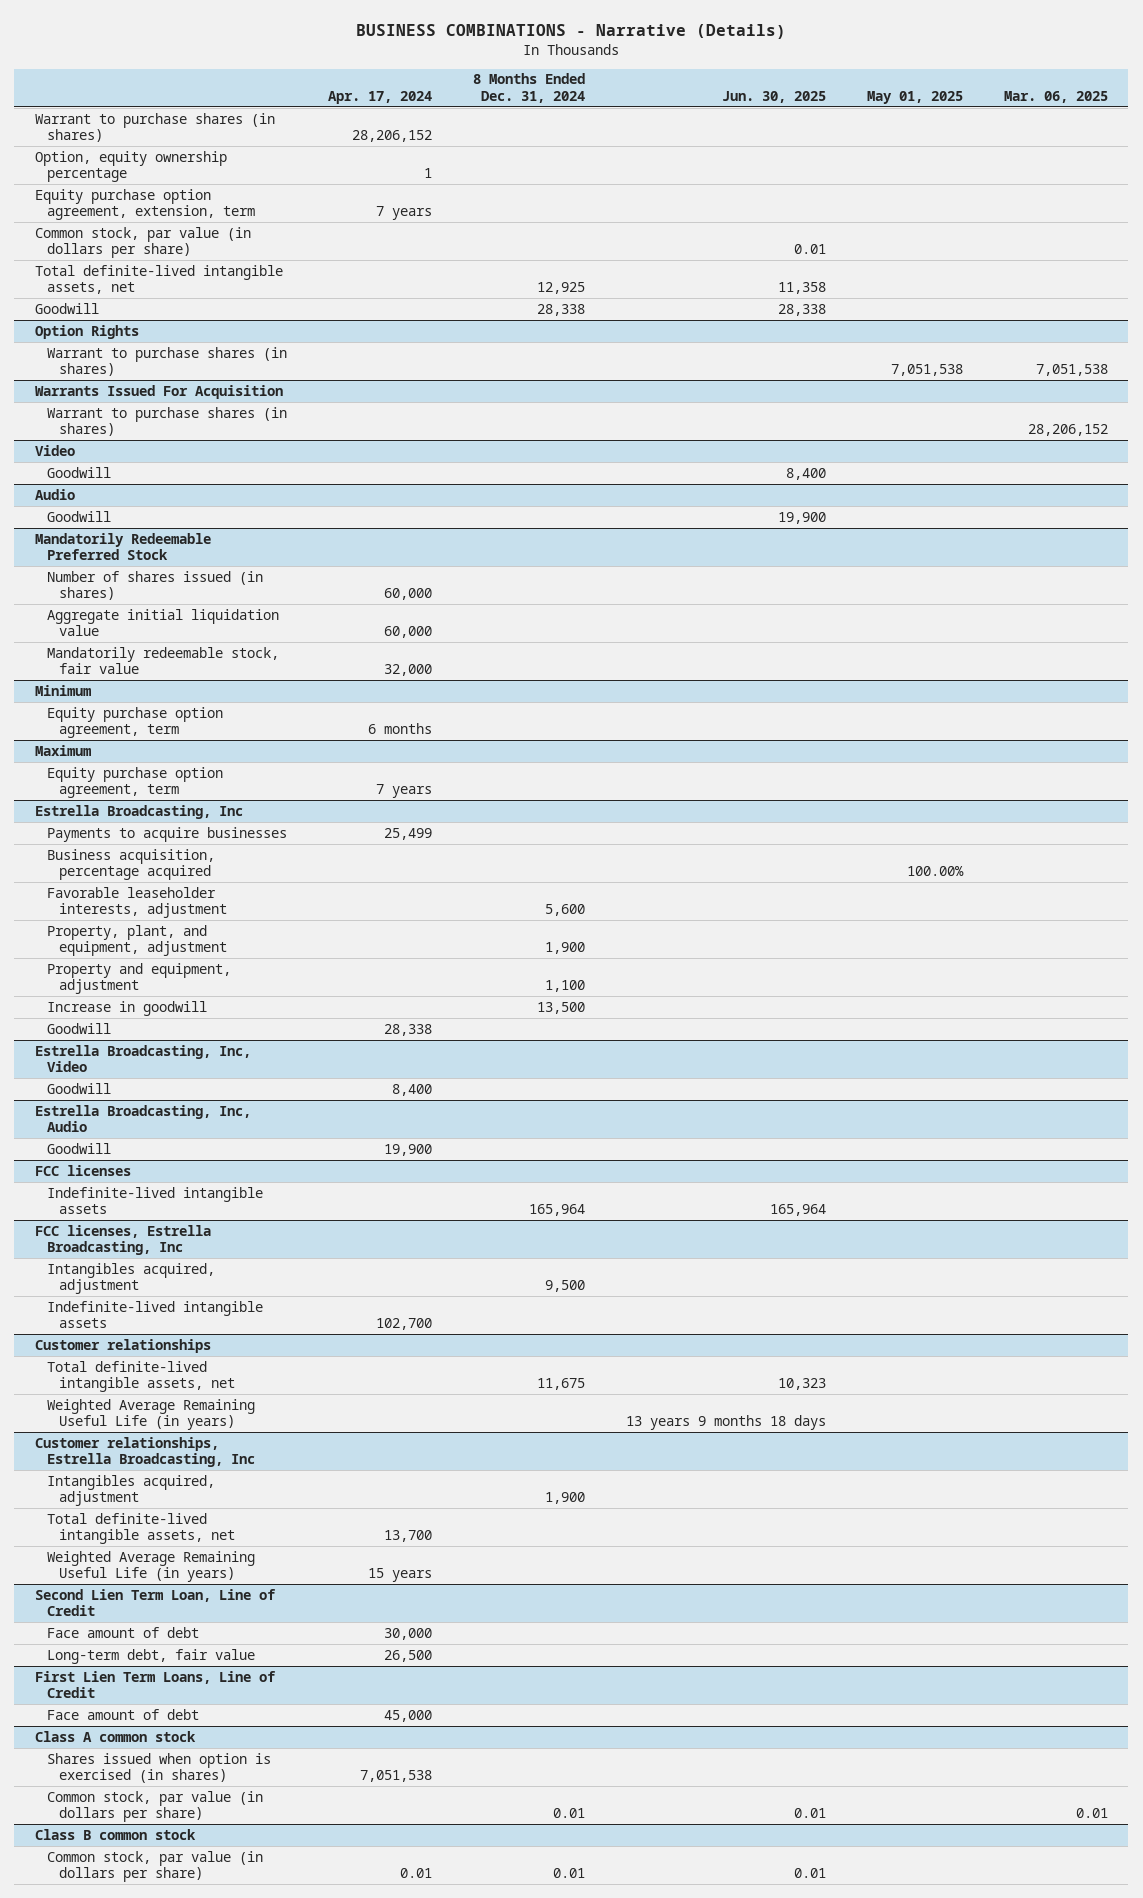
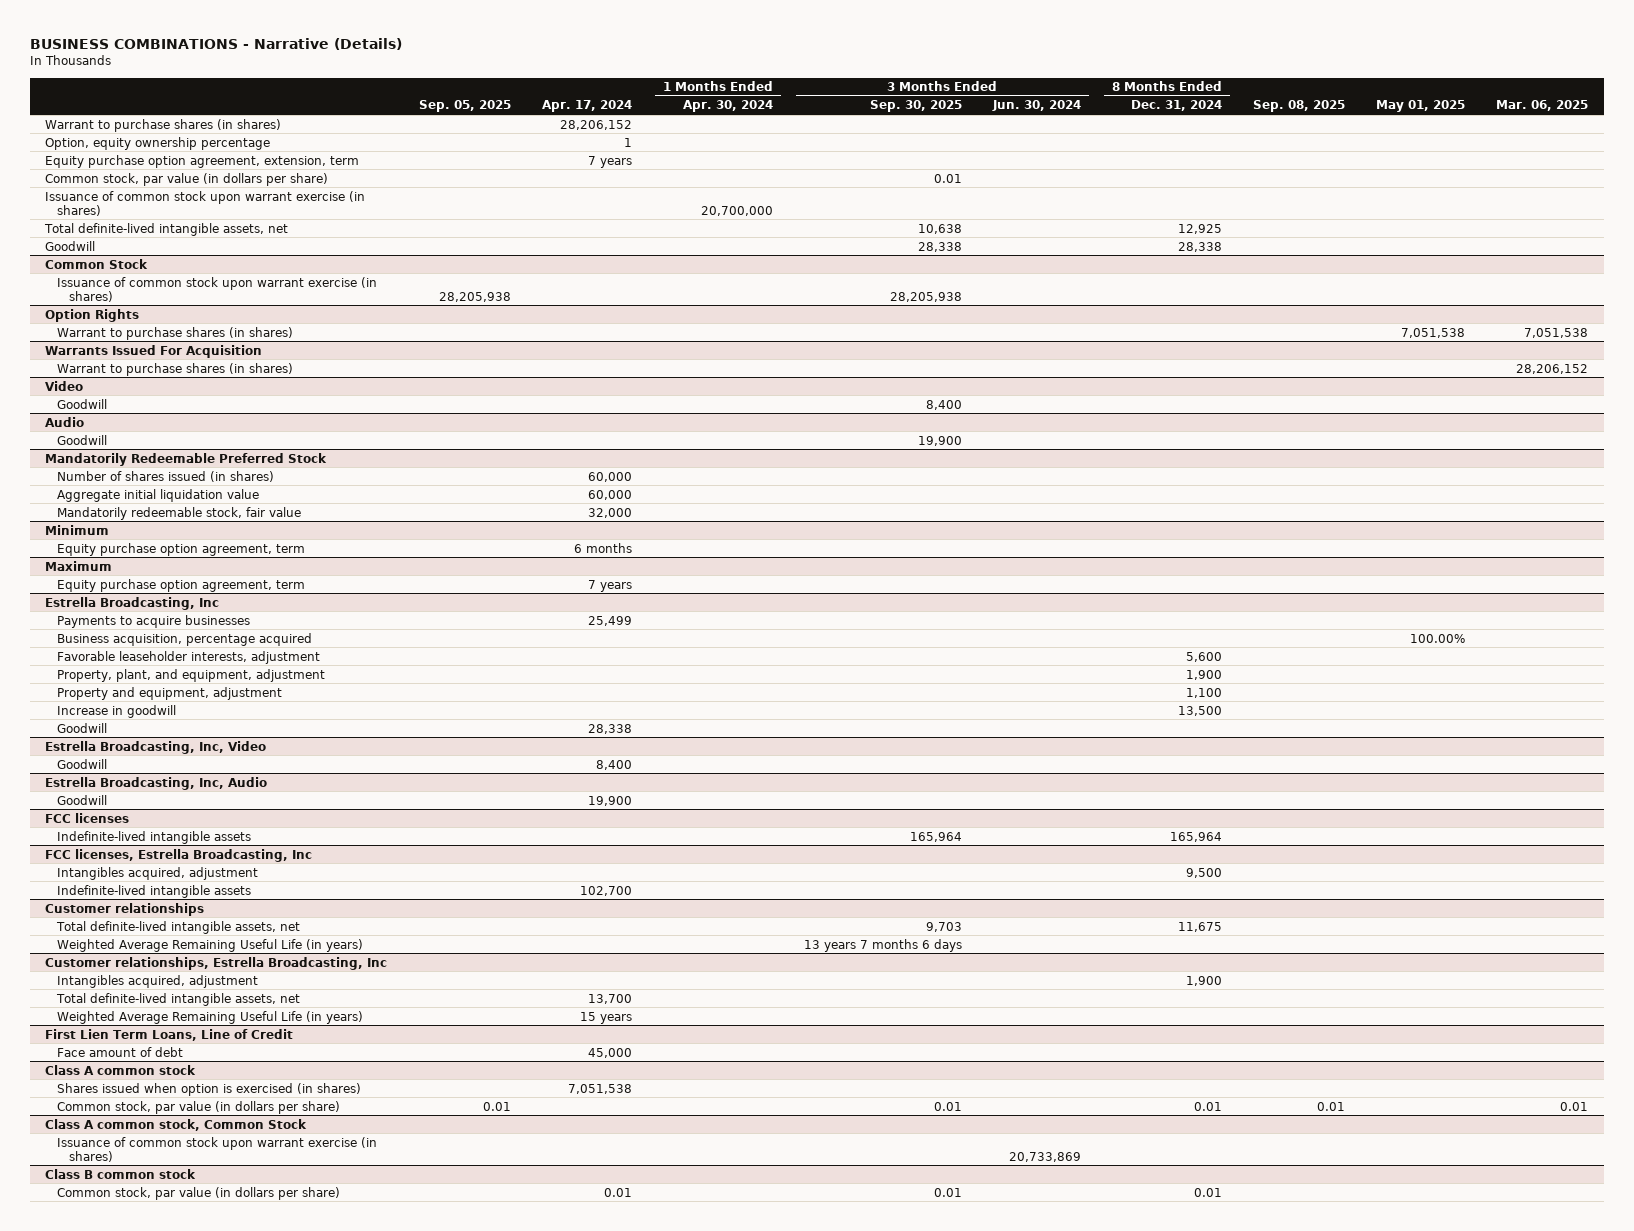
- | Apr. 17, 2024 | 8 Months Ended Dec. 31, 2024 | Jun. 30, 2025 | May 01, 2025 | Mar. 06, 2025
+ | Sep. 05, 2025 | Apr. 17, 2024 | 1 Months Ended Apr. 30, 2024 | 3 Months Ended Sep. 30, 2025 | 3 Months Ended Jun. 30, 2024 | 8 Months Ended Dec. 31, 2024 | Sep. 08, 2025 | May 01, 2025 | Mar. 06, 2025
+ Issuance of common stock upon warrant exercise (in shares) | | | 20,700,000 | | | | | |
+ Common Stock
+ Issuance of common stock upon warrant exercise (in shares) | 28,205,938 | | | 28,205,938 | | | | |
- Second Lien Term Loan, Line of Credit
- Face amount of debt | 30,000 | | | |
- Long-term debt, fair value | 26,500 | | | |
+ Class A common stock, Common Stock
+ Issuance of common stock upon warrant exercise (in shares) | | | | | 20,733,869 | | | |

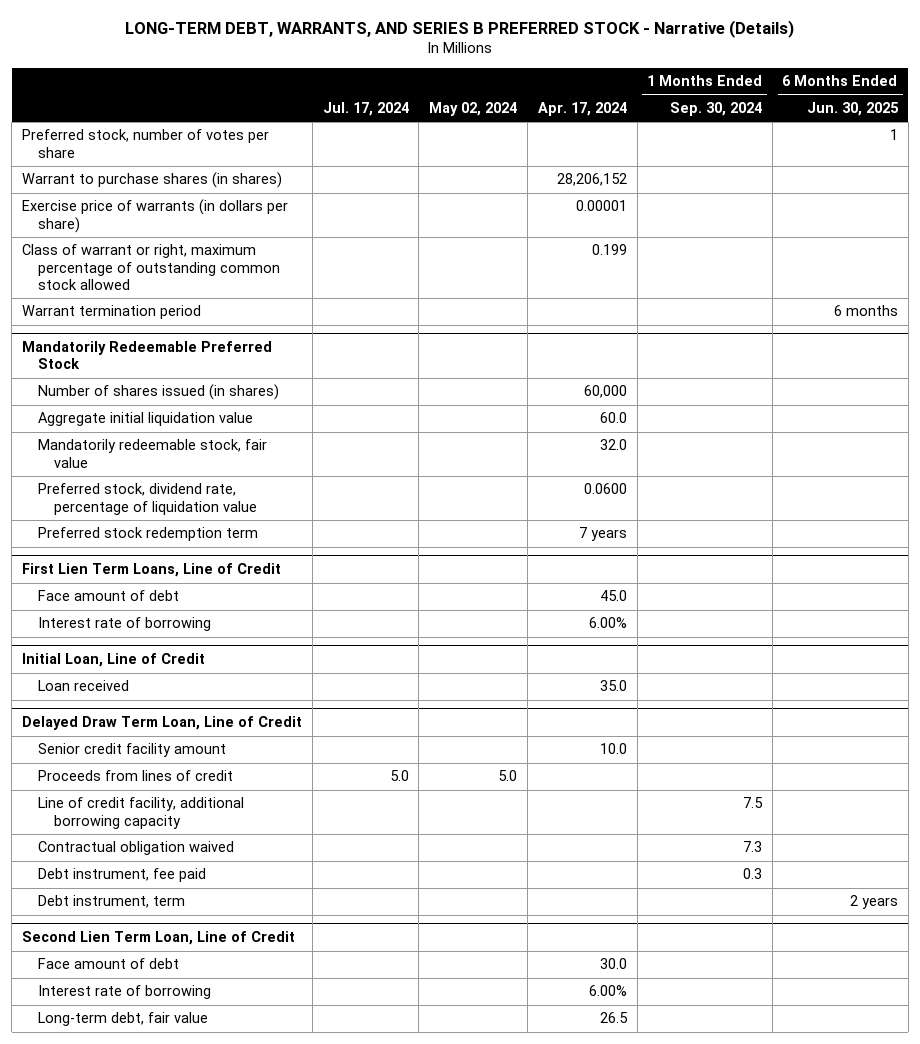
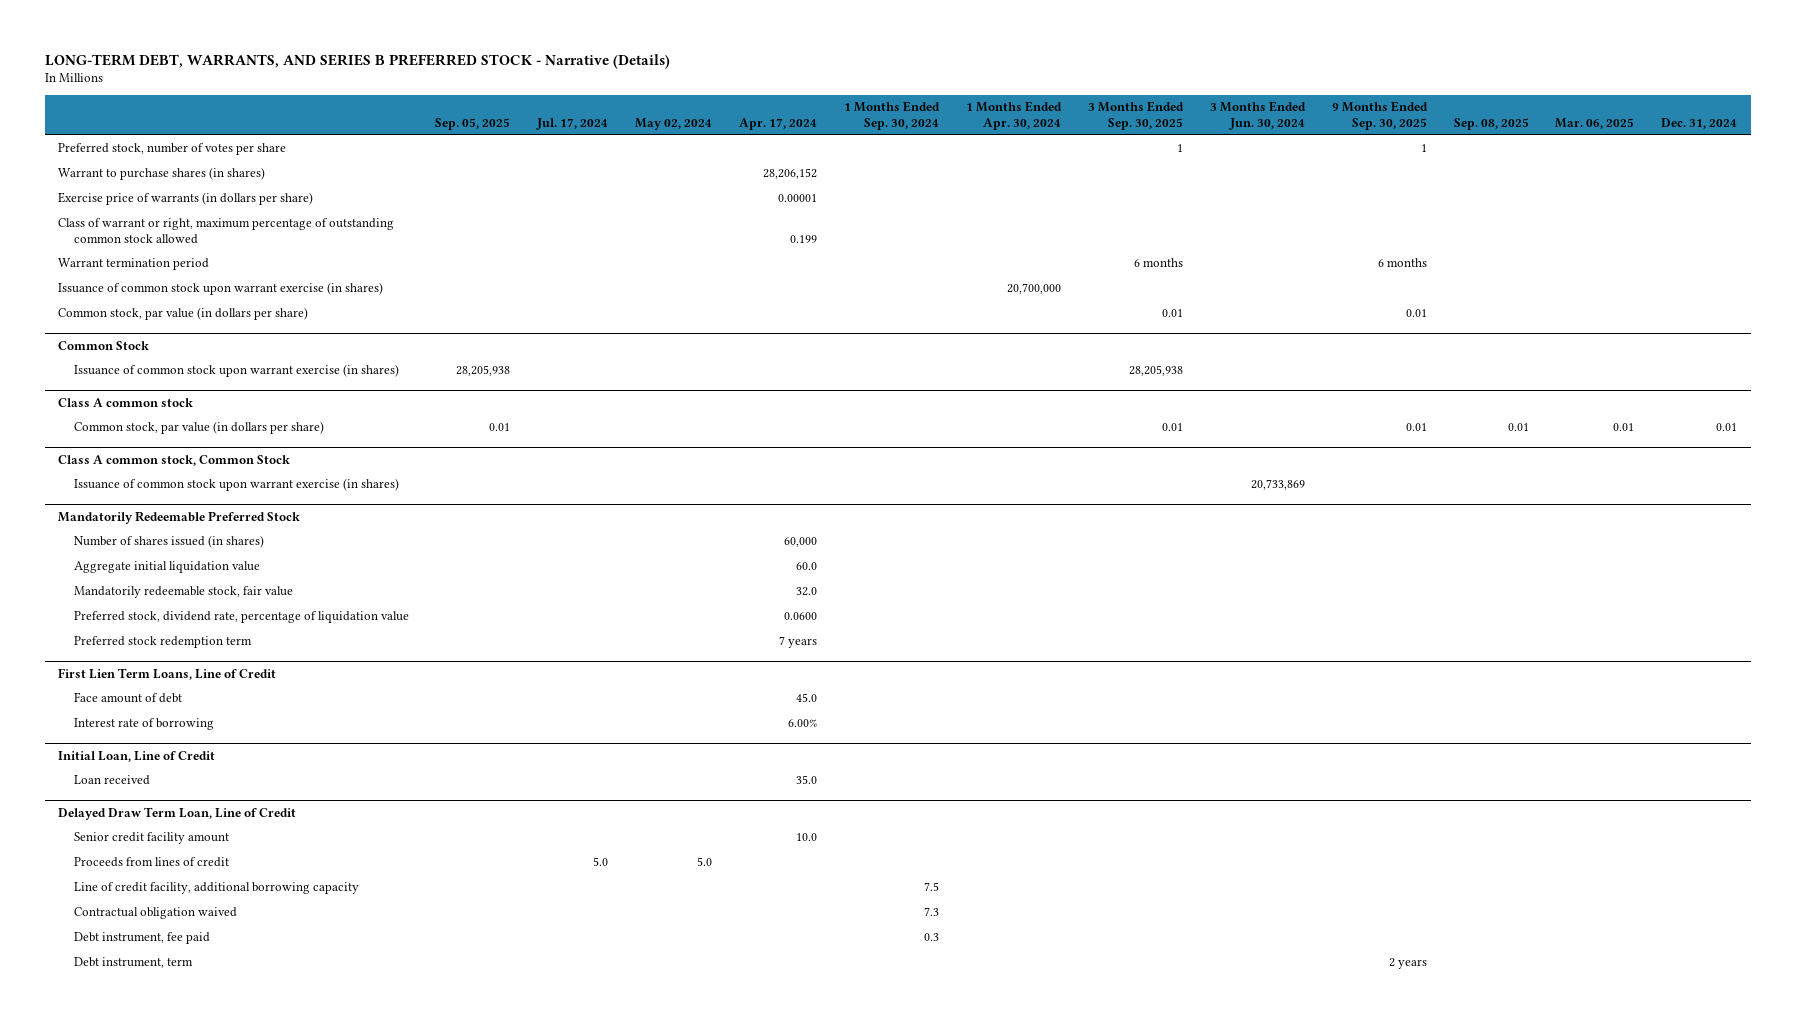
- | Jul. 17, 2024 | May 02, 2024 | Apr. 17, 2024 | 1 Months Ended Sep. 30, 2024 | 6 Months Ended Jun. 30, 2025
+ | Sep. 05, 2025 | Jul. 17, 2024 | May 02, 2024 | Apr. 17, 2024 | 1 Months Ended Sep. 30, 2024 | 1 Months Ended Apr. 30, 2024 | 3 Months Ended Sep. 30, 2025 | 3 Months Ended Jun. 30, 2024 | 9 Months Ended Sep. 30, 2025 | Sep. 08, 2025 | Mar. 06, 2025 | Dec. 31, 2024
+ Issuance of common stock upon warrant exercise (in shares) | | | | | | 20,700,000 | | | | | |
+ Common stock, par value (in dollars per share) | | | | | | | 0.01 | | 0.01 | | |
+ Common Stock
+ Issuance of common stock upon warrant exercise (in shares) | 28,205,938 | | | | | | 28,205,938 | | | | |
+ Class A common stock
+ Common stock, par value (in dollars per share) | 0.01 | | | | | | 0.01 | | 0.01 | 0.01 | 0.01 | 0.01
+ Class A common stock, Common Stock
+ Issuance of common stock upon warrant exercise (in shares) | | | | | | | | 20,733,869 | | | |
- Second Lien Term Loan, Line of Credit
- Face amount of debt | | | 30.0 | |
- Interest rate of borrowing | | | 6.00% | |
- Long-term debt, fair value | | | 26.5 | |

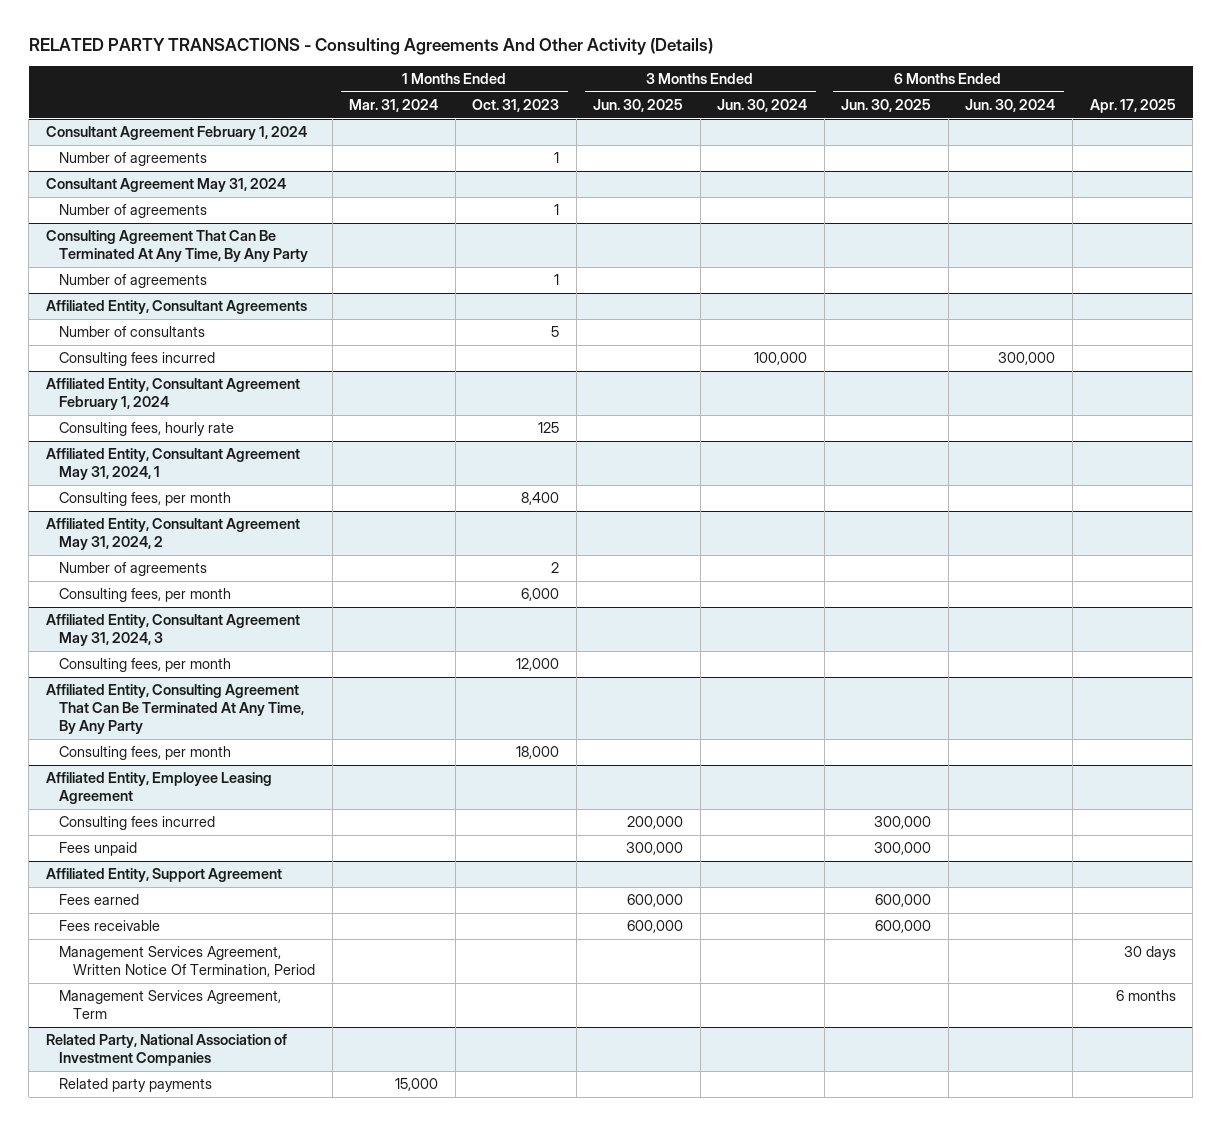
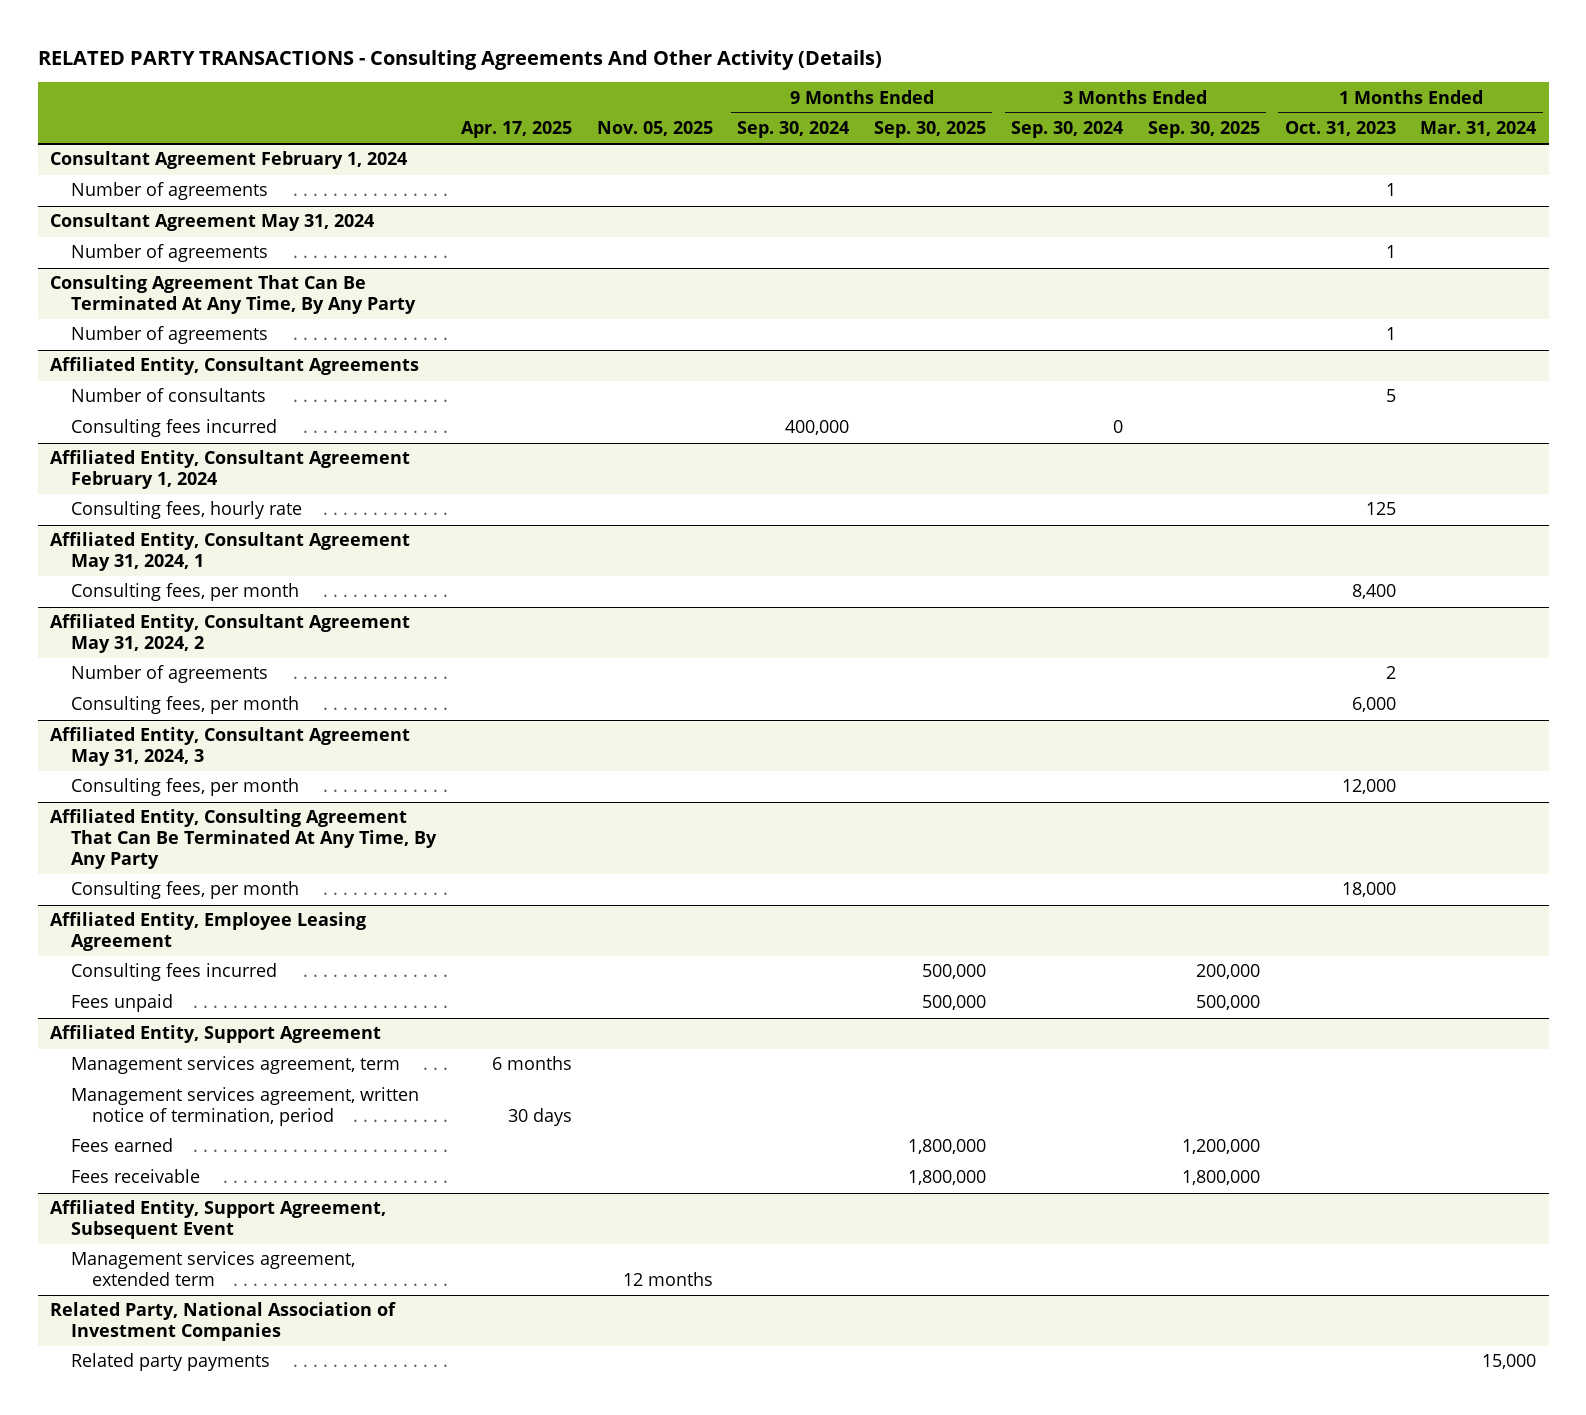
- | 1 Months Ended Mar. 31, 2024 | 1 Months Ended Oct. 31, 2023 | 3 Months Ended Jun. 30, 2025 | 3 Months Ended Jun. 30, 2024 | 6 Months Ended Jun. 30, 2025 | 6 Months Ended Jun. 30, 2024 | Apr. 17, 2025
+ | Apr. 17, 2025 | Nov. 05, 2025 | 9 Months Ended Sep. 30, 2024 | 9 Months Ended Sep. 30, 2025 | 3 Months Ended Sep. 30, 2024 | 3 Months Ended Sep. 30, 2025 | 1 Months Ended Oct. 31, 2023 | 1 Months Ended Mar. 31, 2024
@ Affiliated Entity, Support Agreement
+ Management services agreement, term | 6 months | | | | | | |
+ Management services agreement, written notice of termination, period | 30 days | | | | | | |
- Management Services Agreement, Written Notice Of Termination, Period | | | | | | | 30 days
- Management Services Agreement, Term | | | | | | | 6 months
+ Affiliated Entity, Support Agreement, Subsequent Event
+ Management services agreement, extended term | | 12 months | | | | | |

